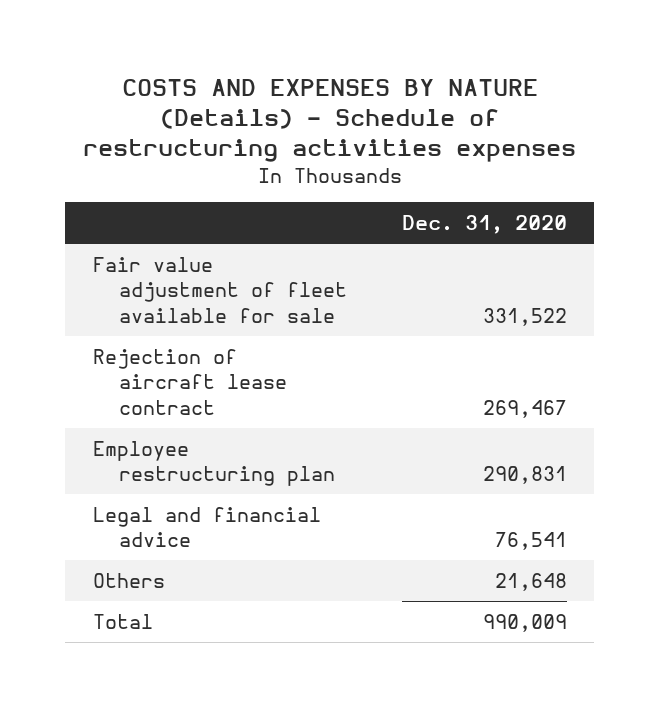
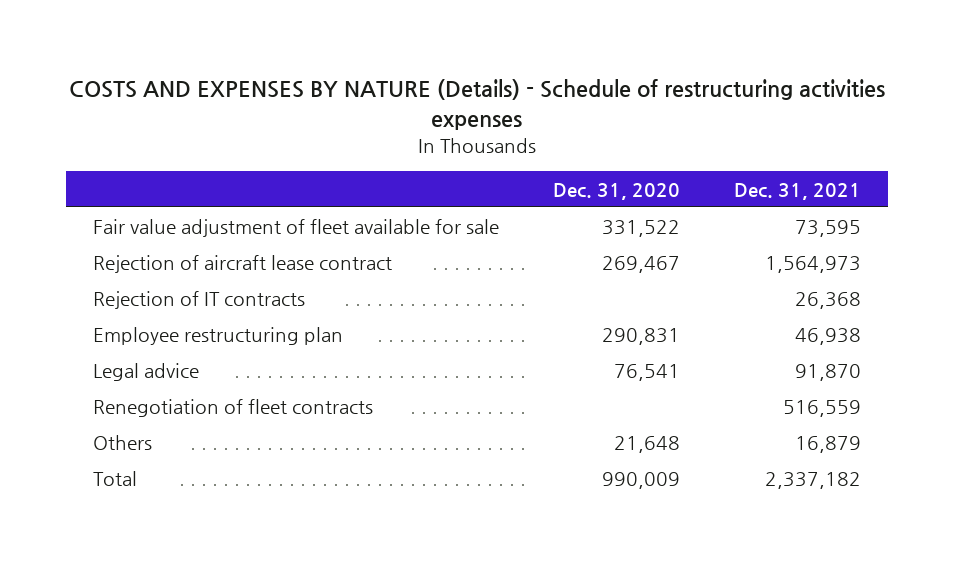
- | Dec. 31, 2020
+ | Dec. 31, 2020 | Dec. 31, 2021
+ Rejection of IT contracts | | 26,368
- Legal and financial advice | 76,541
+ Legal advice | 76,541 | 91,870
+ Renegotiation of fleet contracts | | 516,559

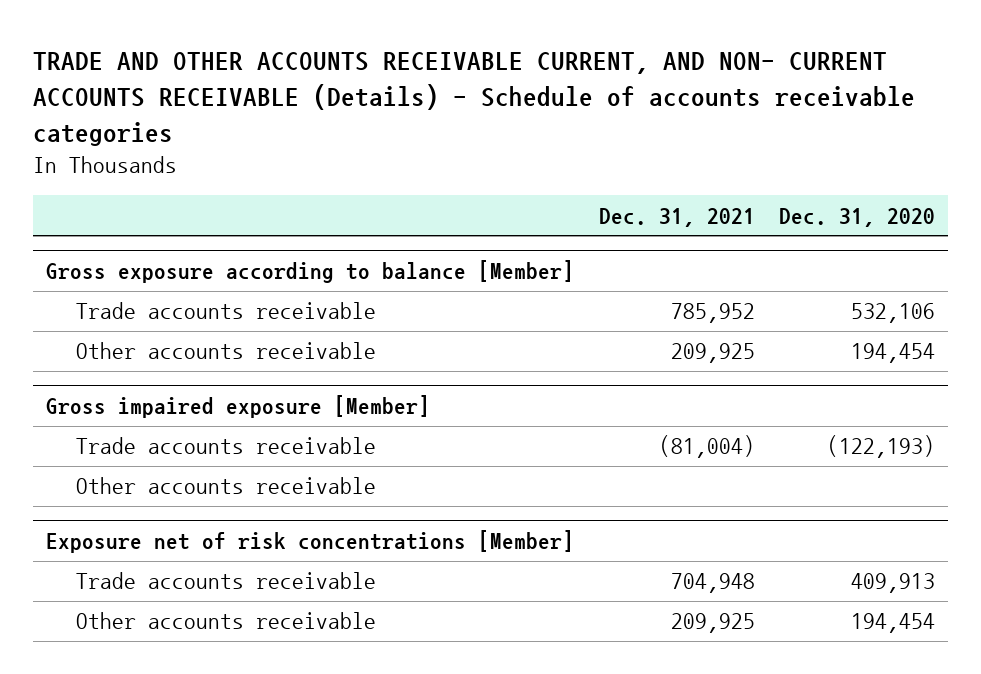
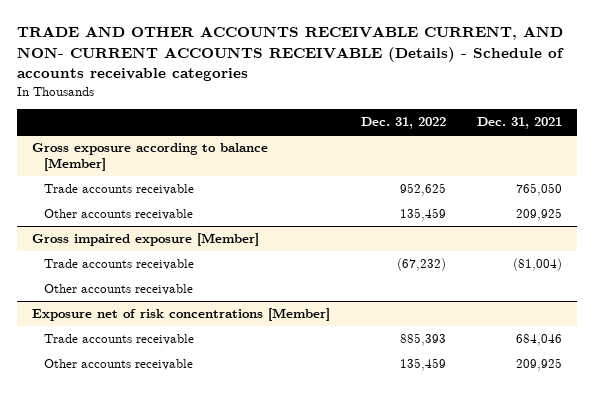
- | Dec. 31, 2021 | Dec. 31, 2020
+ | Dec. 31, 2022 | Dec. 31, 2021
@ Gross exposure according to balance [Member]
- Trade accounts receivable | 785,952 | 532,106
+ Trade accounts receivable | 952,625 | 765,050
@ Exposure net of risk concentrations [Member]
- Trade accounts receivable | 704,948 | 409,913
+ Trade accounts receivable | 885,393 | 684,046

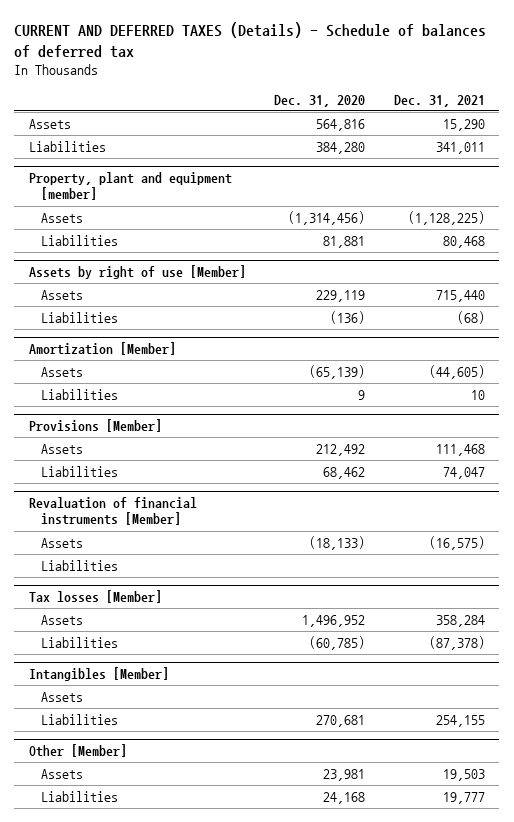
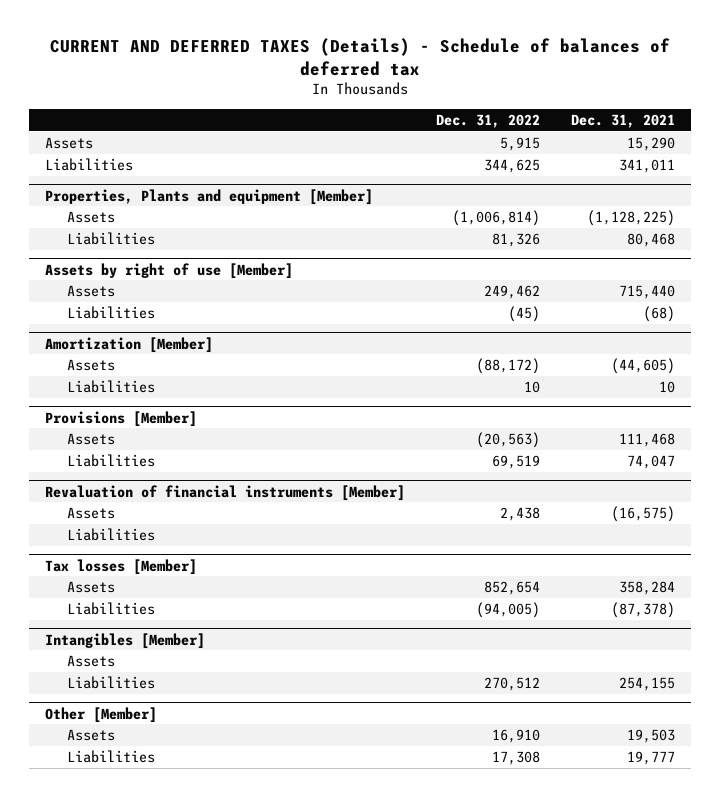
- | Dec. 31, 2020 | Dec. 31, 2021
+ | Dec. 31, 2022 | Dec. 31, 2021
- Property, plant and equipment [member]
+ Properties, Plants and equipment [Member]

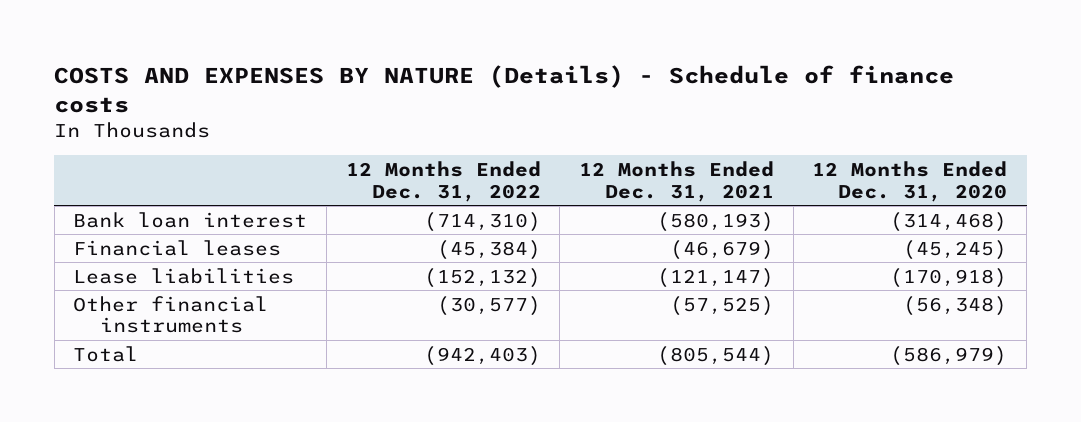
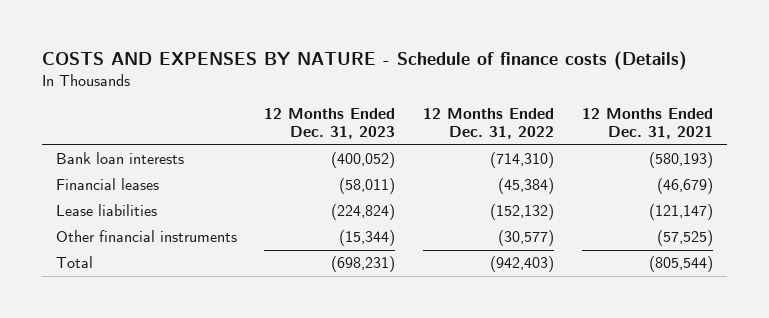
- COSTS AND EXPENSES BY NATURE (Details) - Schedule of finance costs
+ COSTS AND EXPENSES BY NATURE - Schedule of finance costs (Details)
- | 12 Months Ended Dec. 31, 2022 | 12 Months Ended Dec. 31, 2021 | 12 Months Ended Dec. 31, 2020
+ | 12 Months Ended Dec. 31, 2023 | 12 Months Ended Dec. 31, 2022 | 12 Months Ended Dec. 31, 2021
- Bank loan interest | (714,310) | (580,193) | (314,468)
+ Bank loan interests | (400,052) | (714,310) | (580,193)

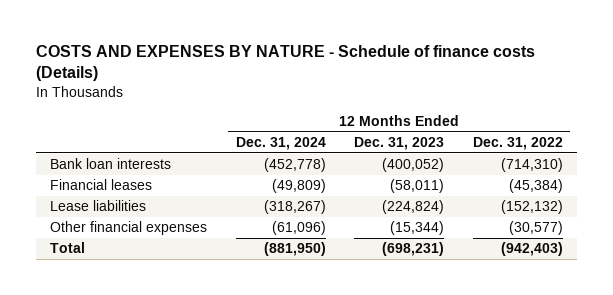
- | 12 Months Ended Dec. 31, 2023 | 12 Months Ended Dec. 31, 2022 | 12 Months Ended Dec. 31, 2021
+ | 12 Months Ended Dec. 31, 2024 | 12 Months Ended Dec. 31, 2023 | 12 Months Ended Dec. 31, 2022
- Other financial instruments | (15,344) | (30,577) | (57,525)
+ Other financial expenses | (61,096) | (15,344) | (30,577)

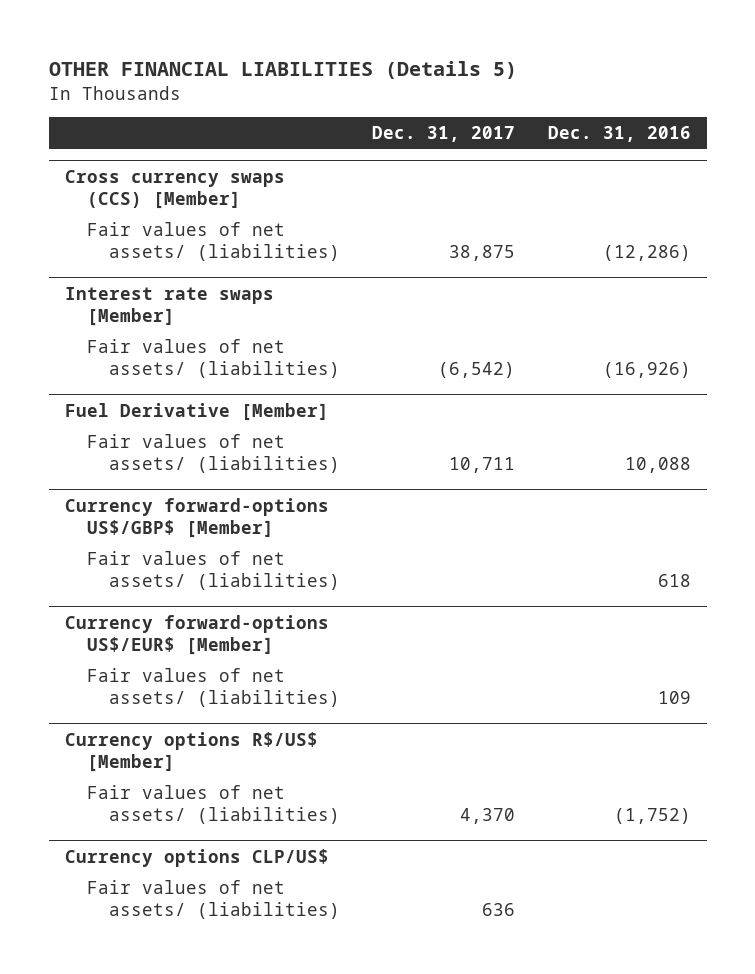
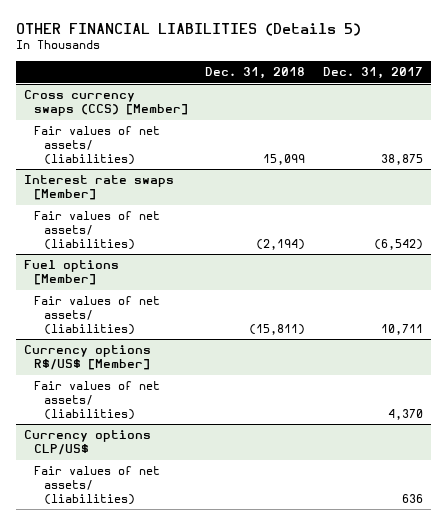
- | Dec. 31, 2017 | Dec. 31, 2016
+ | Dec. 31, 2018 | Dec. 31, 2017
- Fuel Derivative [Member]
+ Fuel options [Member]
- Currency forward-options US$/GBP$ [Member]
- Fair values of net assets/ (liabilities) | | 618
- Currency forward-options US$/EUR$ [Member]
- Fair values of net assets/ (liabilities) | | 109

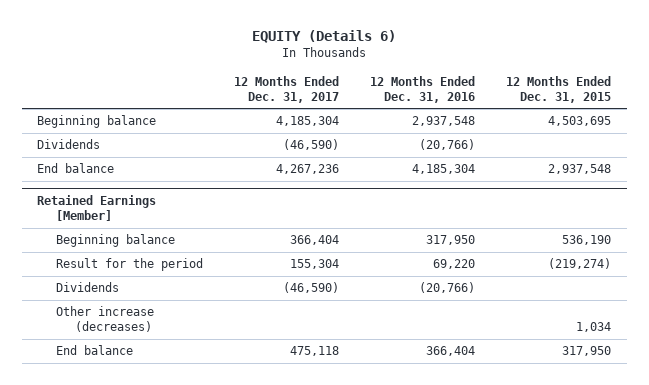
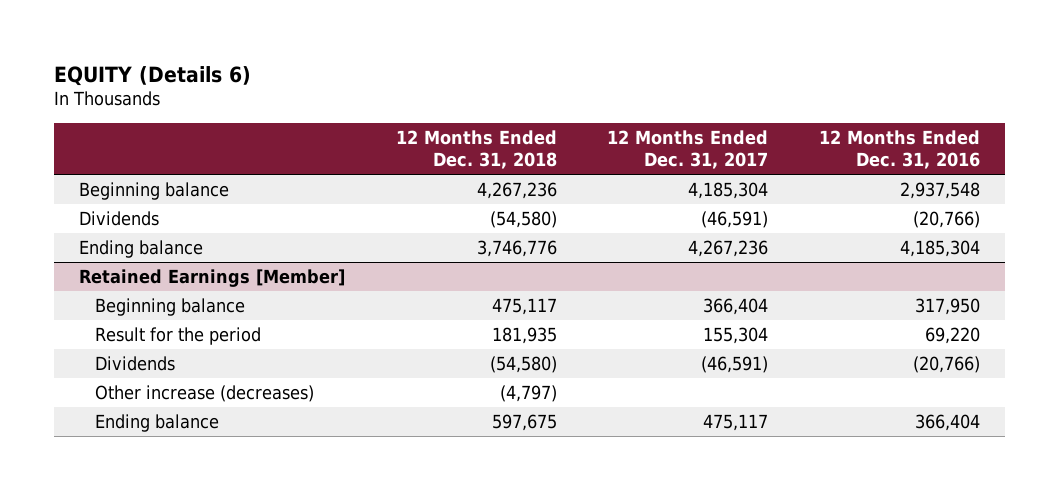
- | 12 Months Ended Dec. 31, 2017 | 12 Months Ended Dec. 31, 2016 | 12 Months Ended Dec. 31, 2015
+ | 12 Months Ended Dec. 31, 2018 | 12 Months Ended Dec. 31, 2017 | 12 Months Ended Dec. 31, 2016
- Dividends | (46,590) | (20,766) |
- End balance | 4,267,236 | 4,185,304 | 2,937,548
+ Dividends | (54,580) | (46,591) | (20,766)
+ Ending balance | 3,746,776 | 4,267,236 | 4,185,304
@ Retained Earnings [Member]
- Dividends | (46,590) | (20,766) |
+ Dividends | (54,580) | (46,591) | (20,766)
- End balance | 475,118 | 366,404 | 317,950
+ Ending balance | 597,675 | 475,117 | 366,404

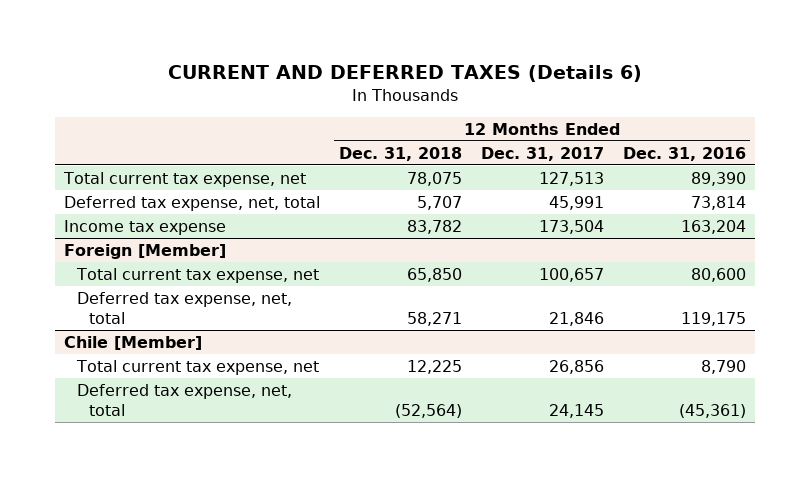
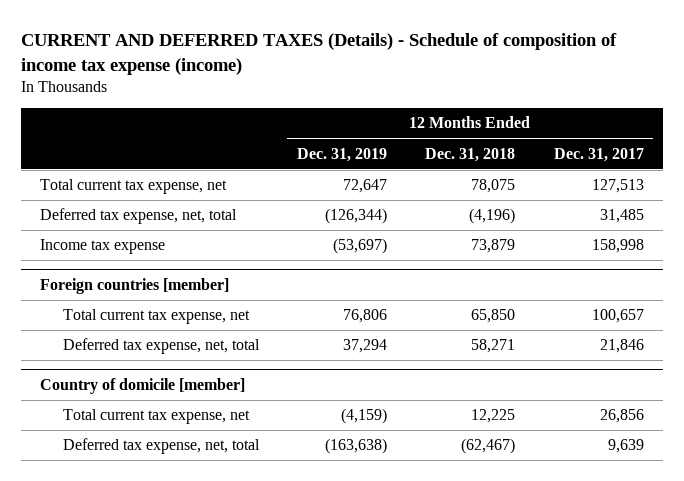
- CURRENT AND DEFERRED TAXES (Details 6)
+ CURRENT AND DEFERRED TAXES (Details) - Schedule of composition of income tax expense (income)
- | 12 Months Ended Dec. 31, 2018 | 12 Months Ended Dec. 31, 2017 | 12 Months Ended Dec. 31, 2016
+ | 12 Months Ended Dec. 31, 2019 | 12 Months Ended Dec. 31, 2018 | 12 Months Ended Dec. 31, 2017
- Deferred tax expense, net, total | 5,707 | 45,991 | 73,814
- Income tax expense | 83,782 | 173,504 | 163,204
- Foreign [Member]
+ Deferred tax expense, net, total | (126,344) | (4,196) | 31,485
+ Income tax expense | (53,697) | 73,879 | 158,998
+ Foreign countries [member]
- Chile [Member]
+ Country of domicile [member]
- Deferred tax expense, net, total | (52,564) | 24,145 | (45,361)
+ Deferred tax expense, net, total | (163,638) | (62,467) | 9,639

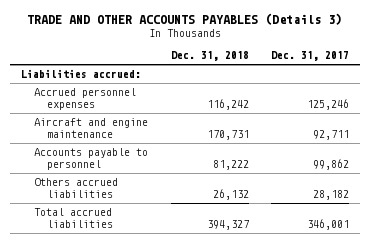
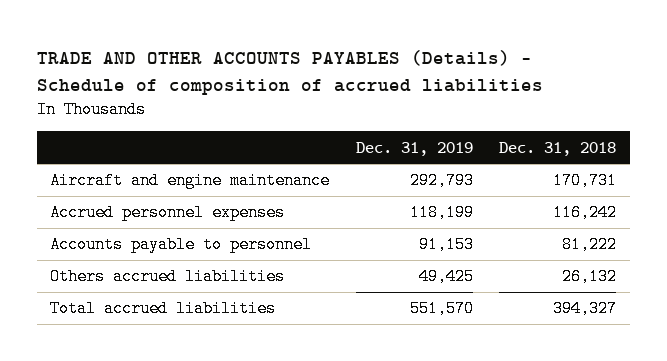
- TRADE AND OTHER ACCOUNTS PAYABLES (Details 3)
+ TRADE AND OTHER ACCOUNTS PAYABLES (Details) - Schedule of composition of accrued liabilities
- | Dec. 31, 2018 | Dec. 31, 2017
+ | Dec. 31, 2019 | Dec. 31, 2018
- Liabilities accrued:
moved down: Accrued personnel expenses | 118,199 | 116,242

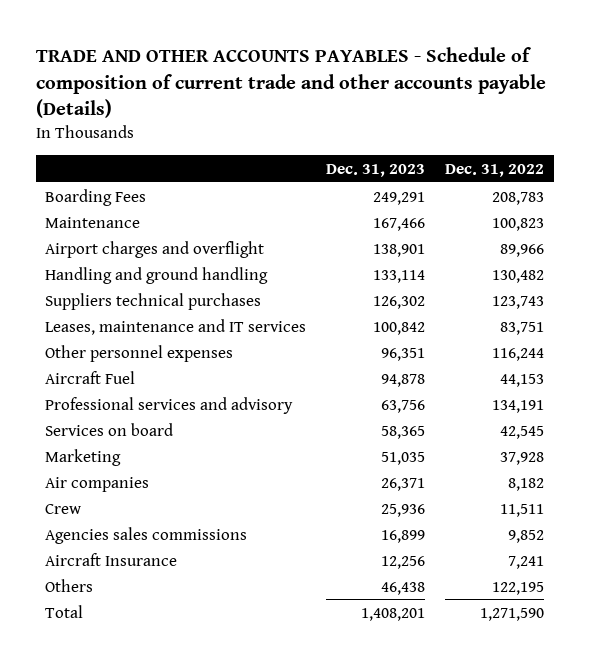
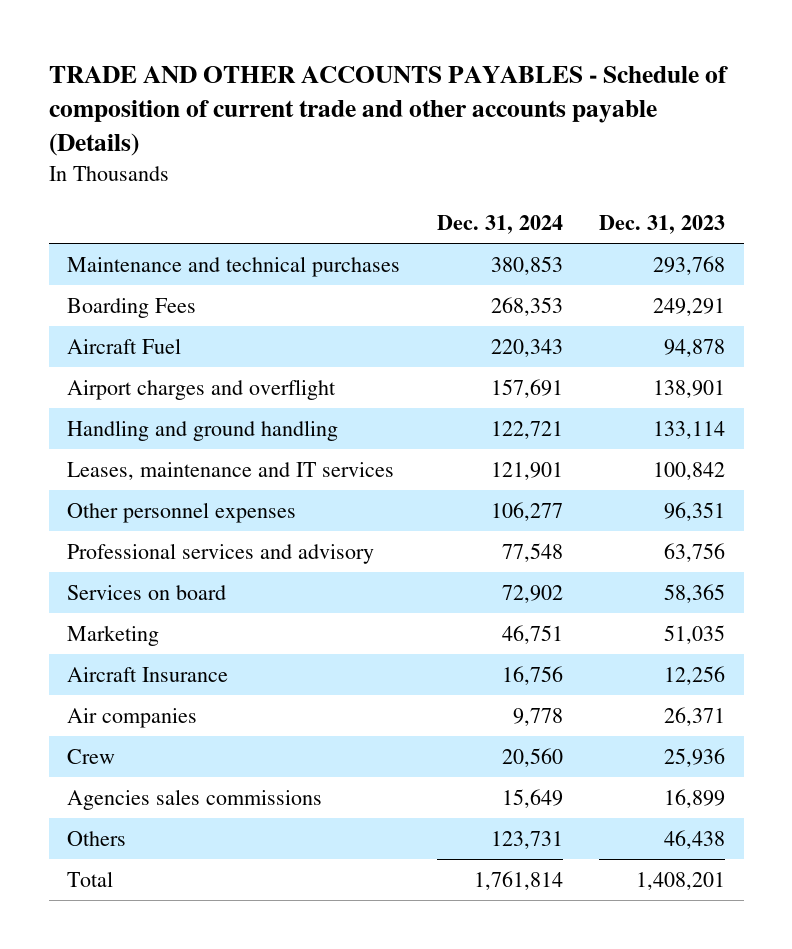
- | Dec. 31, 2023 | Dec. 31, 2022
+ | Dec. 31, 2024 | Dec. 31, 2023
+ Maintenance and technical purchases | 380,853 | 293,768
- Maintenance | 167,466 | 100,823
moved up: Aircraft Fuel | 220,343 | 94,878
- Suppliers technical purchases | 126,302 | 123,743
moved up: Aircraft Insurance | 16,756 | 12,256

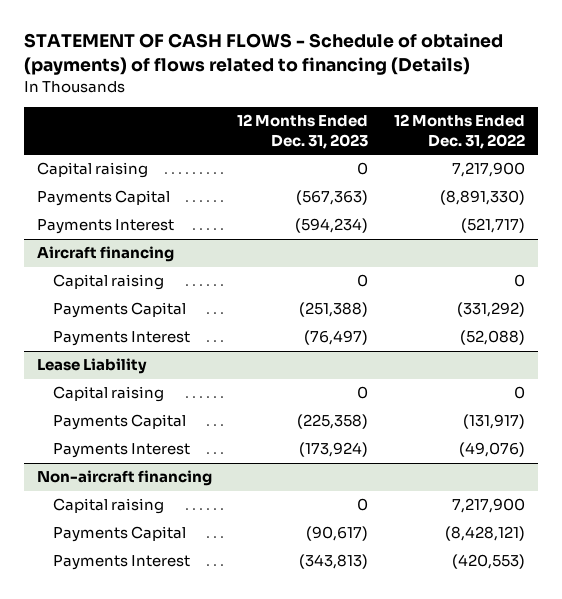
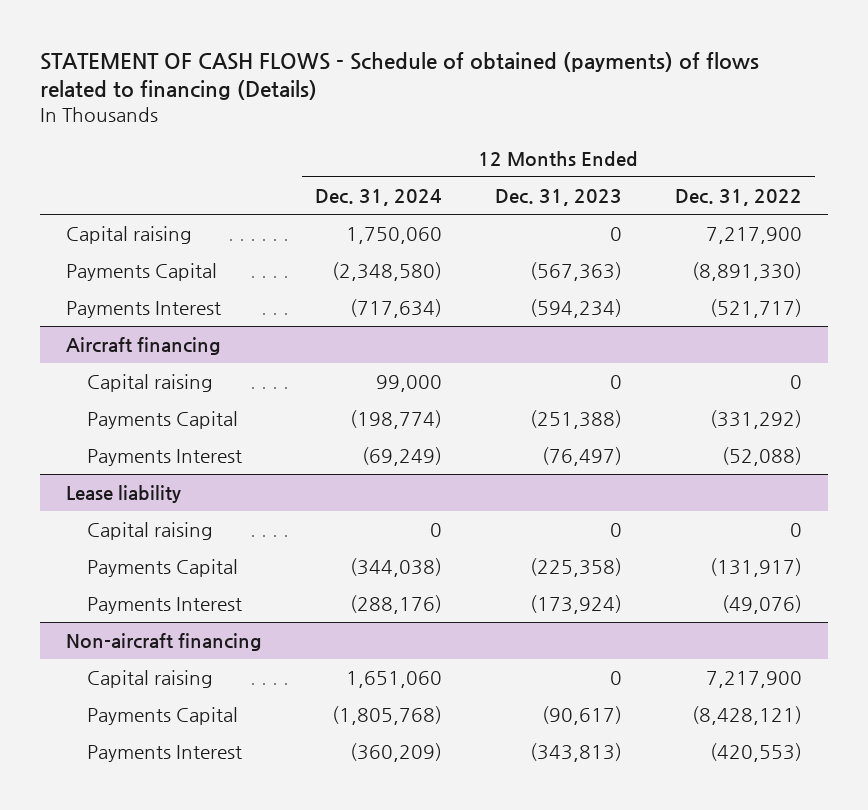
- | 12 Months Ended Dec. 31, 2023 | 12 Months Ended Dec. 31, 2022
+ | 12 Months Ended Dec. 31, 2024 | 12 Months Ended Dec. 31, 2023 | 12 Months Ended Dec. 31, 2022
- Lease Liability
+ Lease liability

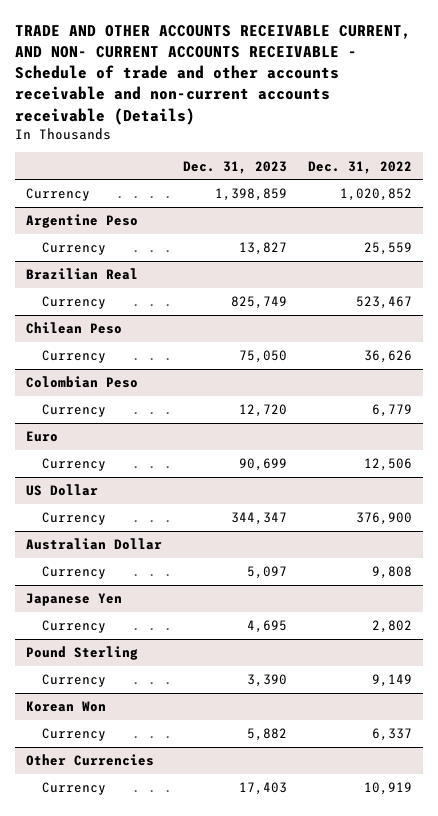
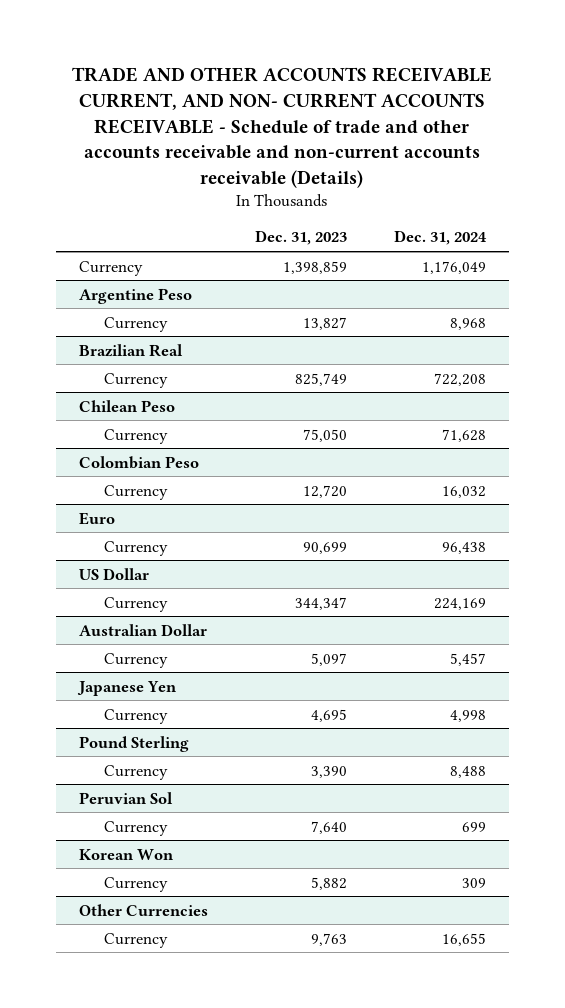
- | Dec. 31, 2023 | Dec. 31, 2022
+ | Dec. 31, 2023 | Dec. 31, 2024
+ Peruvian Sol
+ Currency | 7,640 | 699
@ Other Currencies
- Currency | 17,403 | 10,919
+ Currency | 9,763 | 16,655

